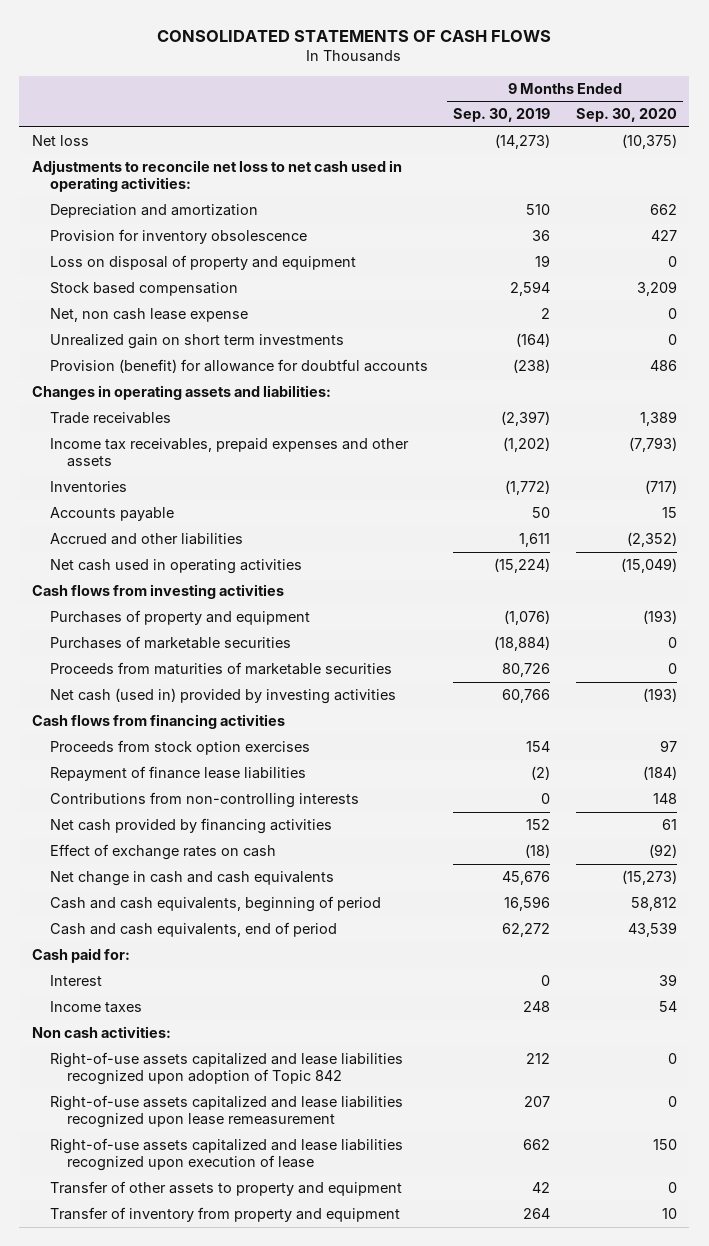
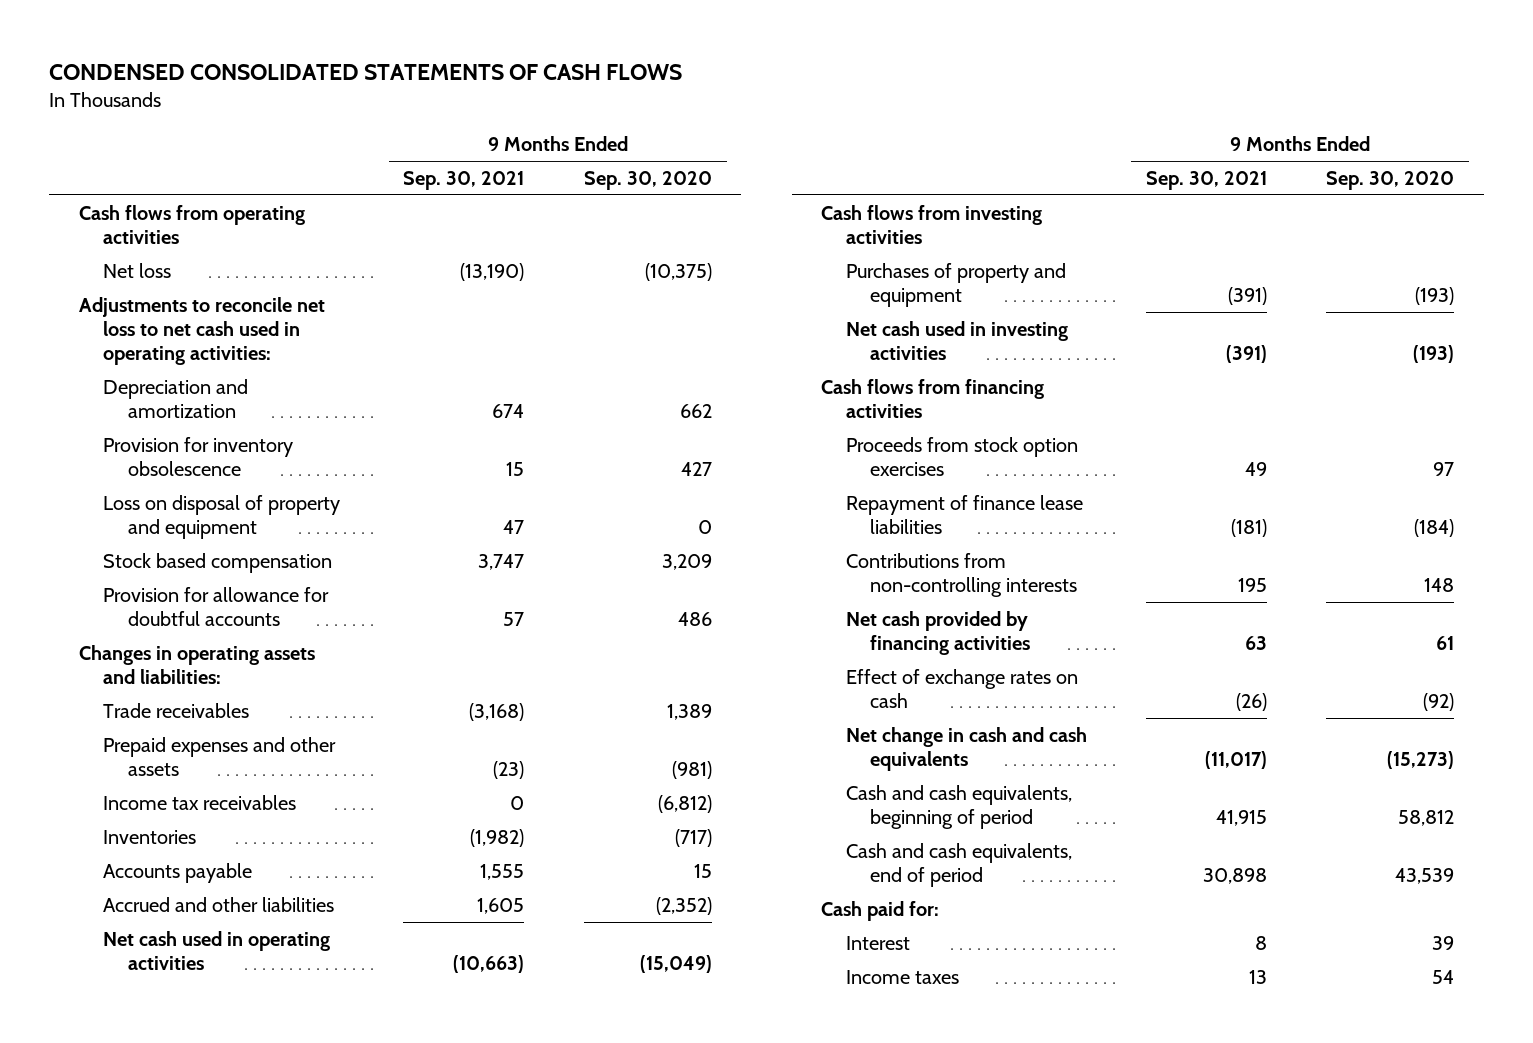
- CONSOLIDATED STATEMENTS OF CASH FLOWS
+ CONDENSED CONSOLIDATED STATEMENTS OF CASH FLOWS
- | 9 Months Ended Sep. 30, 2019 | 9 Months Ended Sep. 30, 2020
+ | 9 Months Ended Sep. 30, 2021 | 9 Months Ended Sep. 30, 2020
+ Cash flows from operating activities
- Net, non cash lease expense | 2 | 0
- Unrealized gain on short term investments | (164) | 0
- Provision (benefit) for allowance for doubtful accounts | (238) | 486
+ Provision for allowance for doubtful accounts | 57 | 486
- Income tax receivables, prepaid expenses and other assets | (1,202) | (7,793)
+ Prepaid expenses and other assets | (23) | (981)
+ Income tax receivables | 0 | (6,812)
- Purchases of marketable securities | (18,884) | 0
- Proceeds from maturities of marketable securities | 80,726 | 0
- Net cash (used in) provided by investing activities | 60,766 | (193)
+ Net cash used in investing activities | (391) | (193)
- Non cash activities:
- Right-of-use assets capitalized and lease liabilities recognized upon adoption of Topic 842 | 212 | 0
- Right-of-use assets capitalized and lease liabilities recognized upon lease remeasurement | 207 | 0
- Right-of-use assets capitalized and lease liabilities recognized upon execution of lease | 662 | 150
- Transfer of other assets to property and equipment | 42 | 0
- Transfer of inventory from property and equipment | 264 | 10

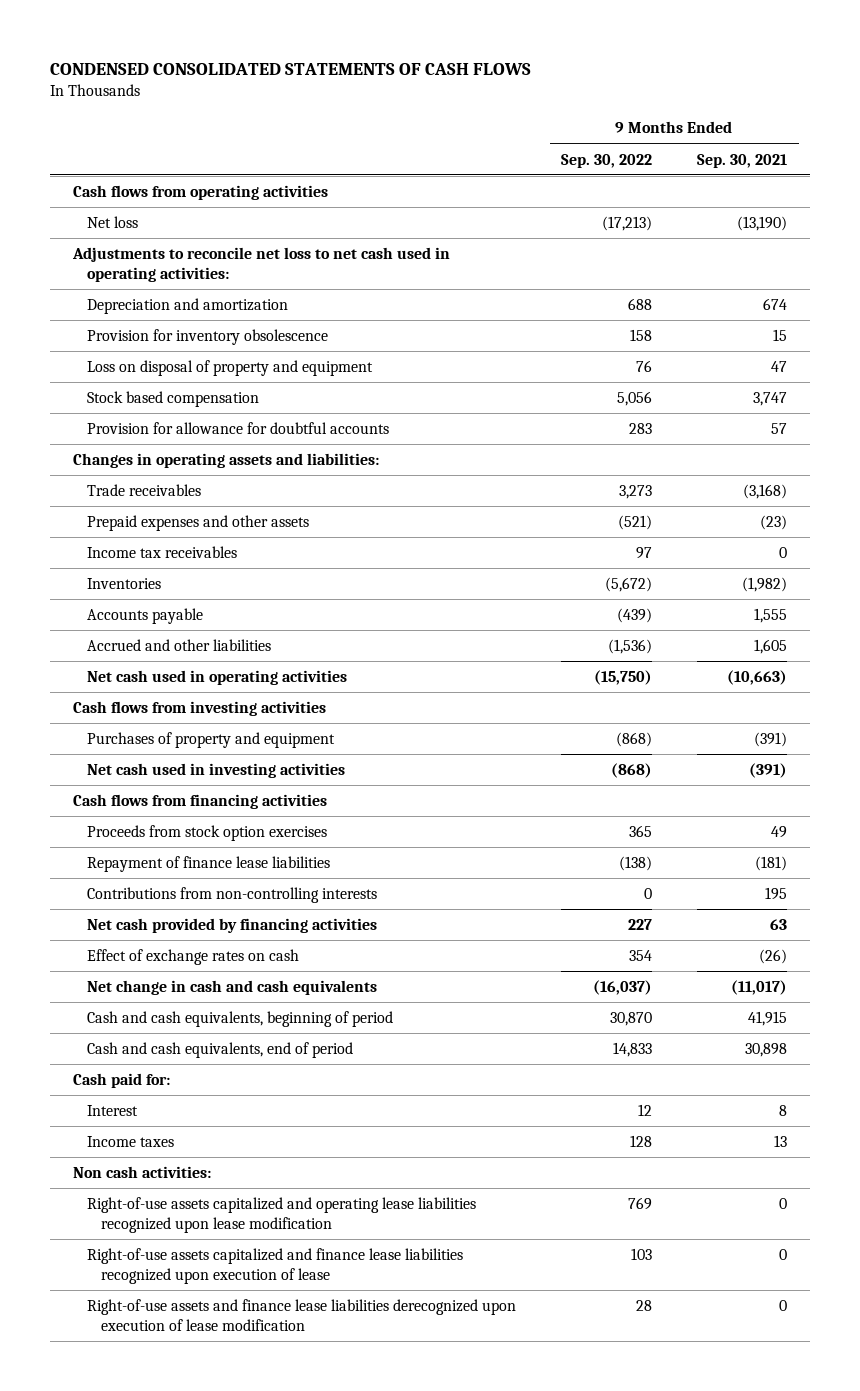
- | 9 Months Ended Sep. 30, 2021 | 9 Months Ended Sep. 30, 2020
+ | 9 Months Ended Sep. 30, 2022 | 9 Months Ended Sep. 30, 2021
+ Non cash activities:
+ Right-of-use assets capitalized and operating lease liabilities recognized upon lease modification | 769 | 0
+ Right-of-use assets capitalized and finance lease liabilities recognized upon execution of lease | 103 | 0
+ Right-of-use assets and finance lease liabilities derecognized upon execution of lease modification | 28 | 0

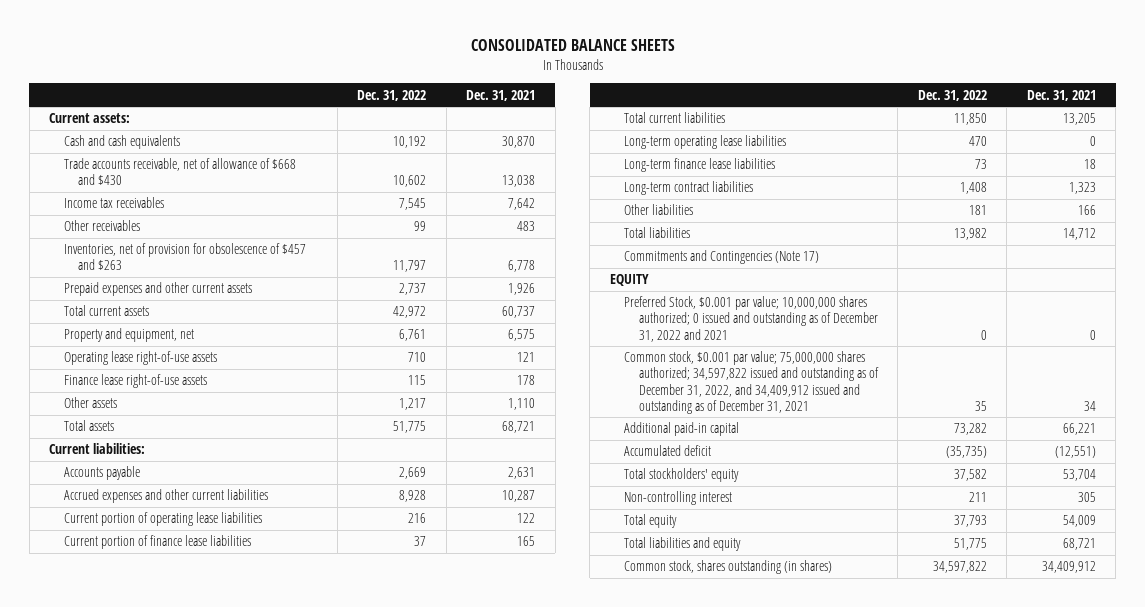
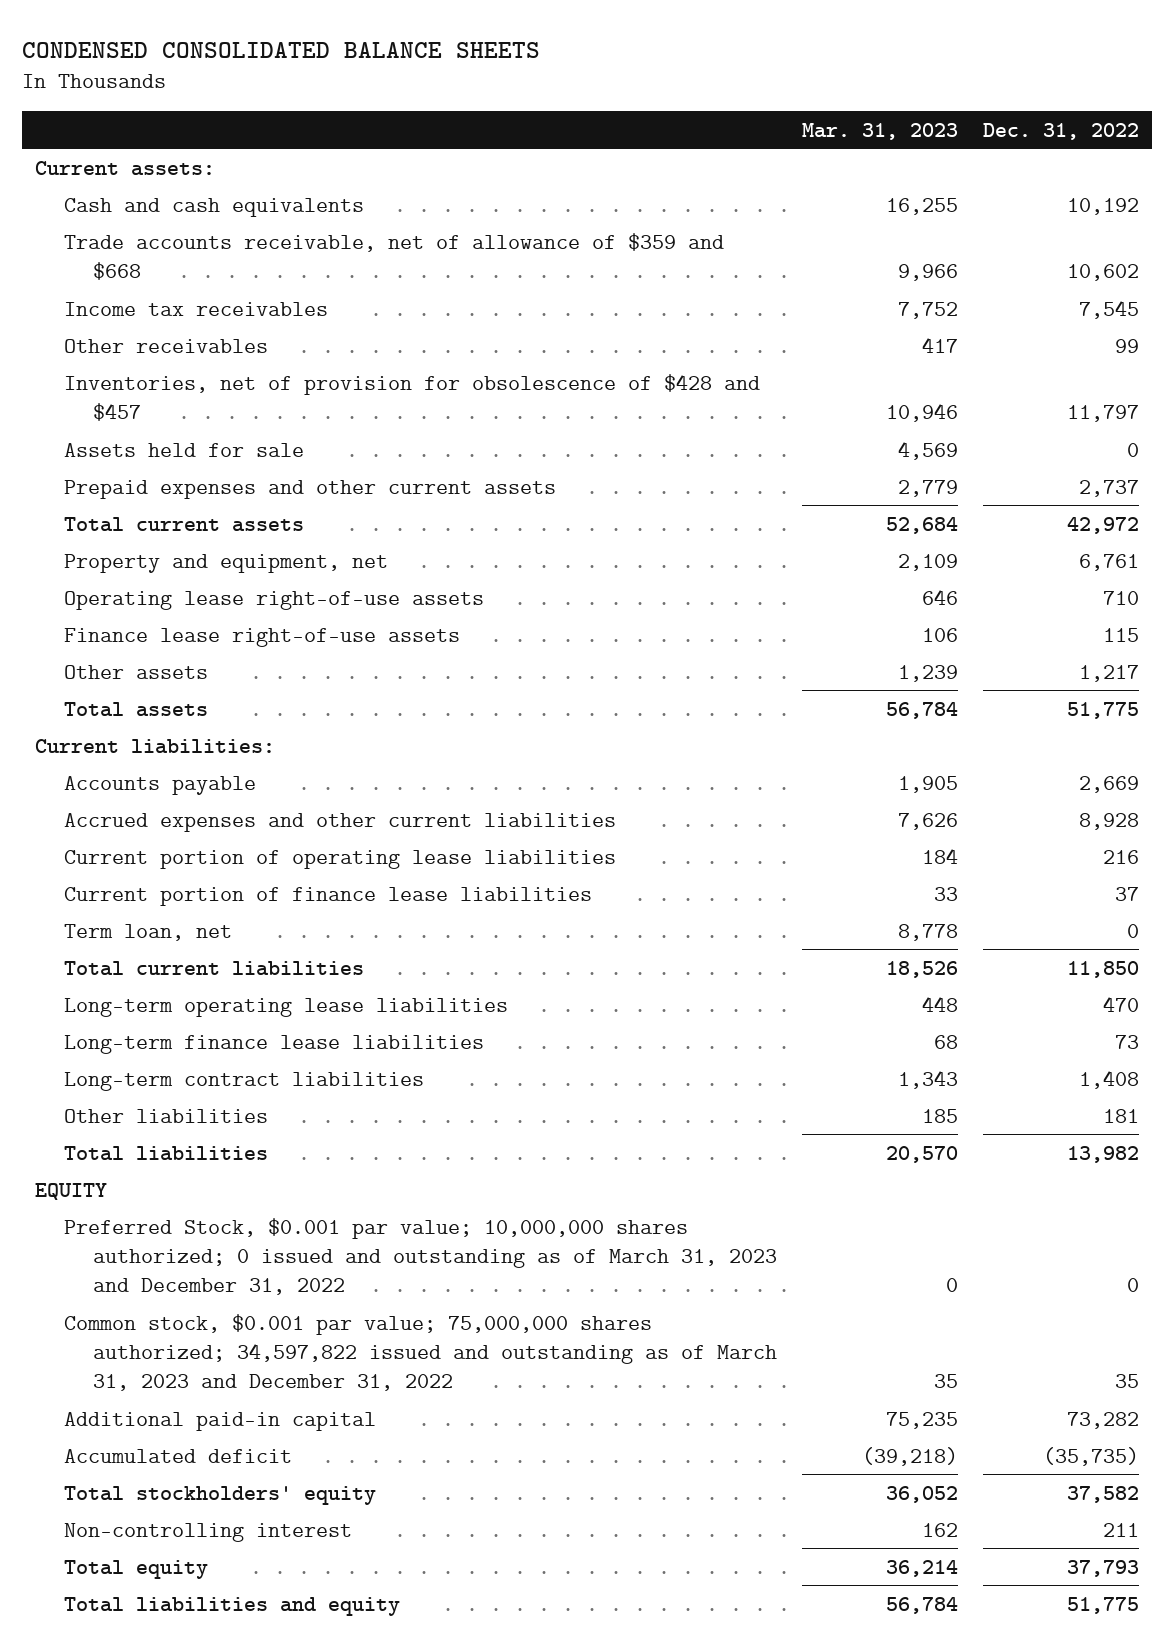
- CONSOLIDATED BALANCE SHEETS
+ CONDENSED CONSOLIDATED BALANCE SHEETS
- | Dec. 31, 2022 | Dec. 31, 2021
+ | Mar. 31, 2023 | Dec. 31, 2022
- Trade accounts receivable, net of allowance of $668 and $430 | 10,602 | 13,038
+ Trade accounts receivable, net of allowance of $359 and $668 | 9,966 | 10,602
- Inventories, net of provision for obsolescence of $457 and $263 | 11,797 | 6,778
+ Inventories, net of provision for obsolescence of $428 and $457 | 10,946 | 11,797
+ Assets held for sale | 4,569 | 0
+ Term loan, net | 8,778 | 0
- Commitments and Contingencies (Note 17)
- Preferred Stock, $0.001 par value; 10,000,000 shares authorized; 0 issued and outstanding as of December 31, 2022 and 2021 | 0 | 0
- Common stock, $0.001 par value; 75,000,000 shares authorized; 34,597,822 issued and outstanding as of December 31, 2022, and 34,409,912 issued and outstanding as of December 31, 2021 | 35 | 34
+ Preferred Stock, $0.001 par value; 10,000,000 shares authorized; 0 issued and outstanding as of March 31, 2023 and December 31, 2022 | 0 | 0
+ Common stock, $0.001 par value; 75,000,000 shares authorized; 34,597,822 issued and outstanding as of March 31, 2023 and December 31, 2022 | 35 | 35
- Common stock, shares outstanding (in shares) | 34,597,822 | 34,409,912

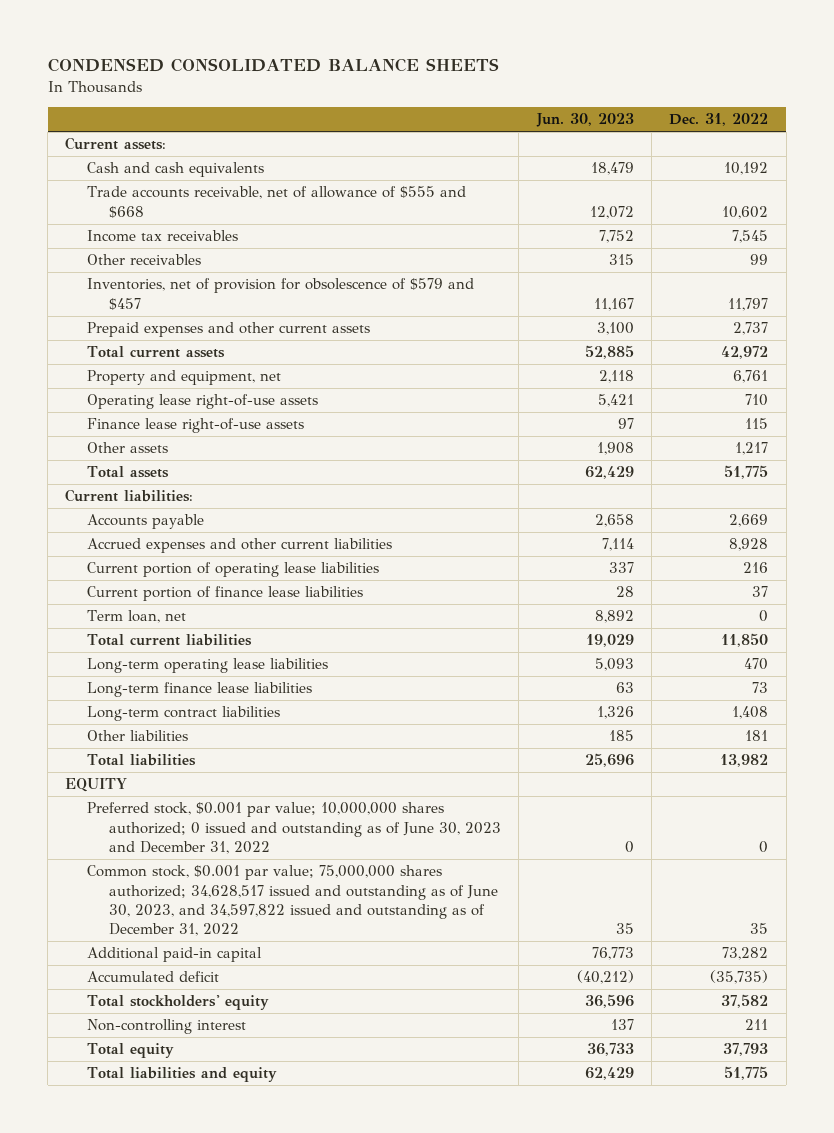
- | Mar. 31, 2023 | Dec. 31, 2022
+ | Jun. 30, 2023 | Dec. 31, 2022
- Trade accounts receivable, net of allowance of $359 and $668 | 9,966 | 10,602
+ Trade accounts receivable, net of allowance of $555 and $668 | 12,072 | 10,602
- Inventories, net of provision for obsolescence of $428 and $457 | 10,946 | 11,797
- Assets held for sale | 4,569 | 0
+ Inventories, net of provision for obsolescence of $579 and $457 | 11,167 | 11,797
- Preferred Stock, $0.001 par value; 10,000,000 shares authorized; 0 issued and outstanding as of March 31, 2023 and December 31, 2022 | 0 | 0
- Common stock, $0.001 par value; 75,000,000 shares authorized; 34,597,822 issued and outstanding as of March 31, 2023 and December 31, 2022 | 35 | 35
+ Preferred stock, $0.001 par value; 10,000,000 shares authorized; 0 issued and outstanding as of June 30, 2023 and December 31, 2022 | 0 | 0
+ Common stock, $0.001 par value; 75,000,000 shares authorized; 34,628,517 issued and outstanding as of June 30, 2023, and 34,597,822 issued and outstanding as of December 31, 2022 | 35 | 35

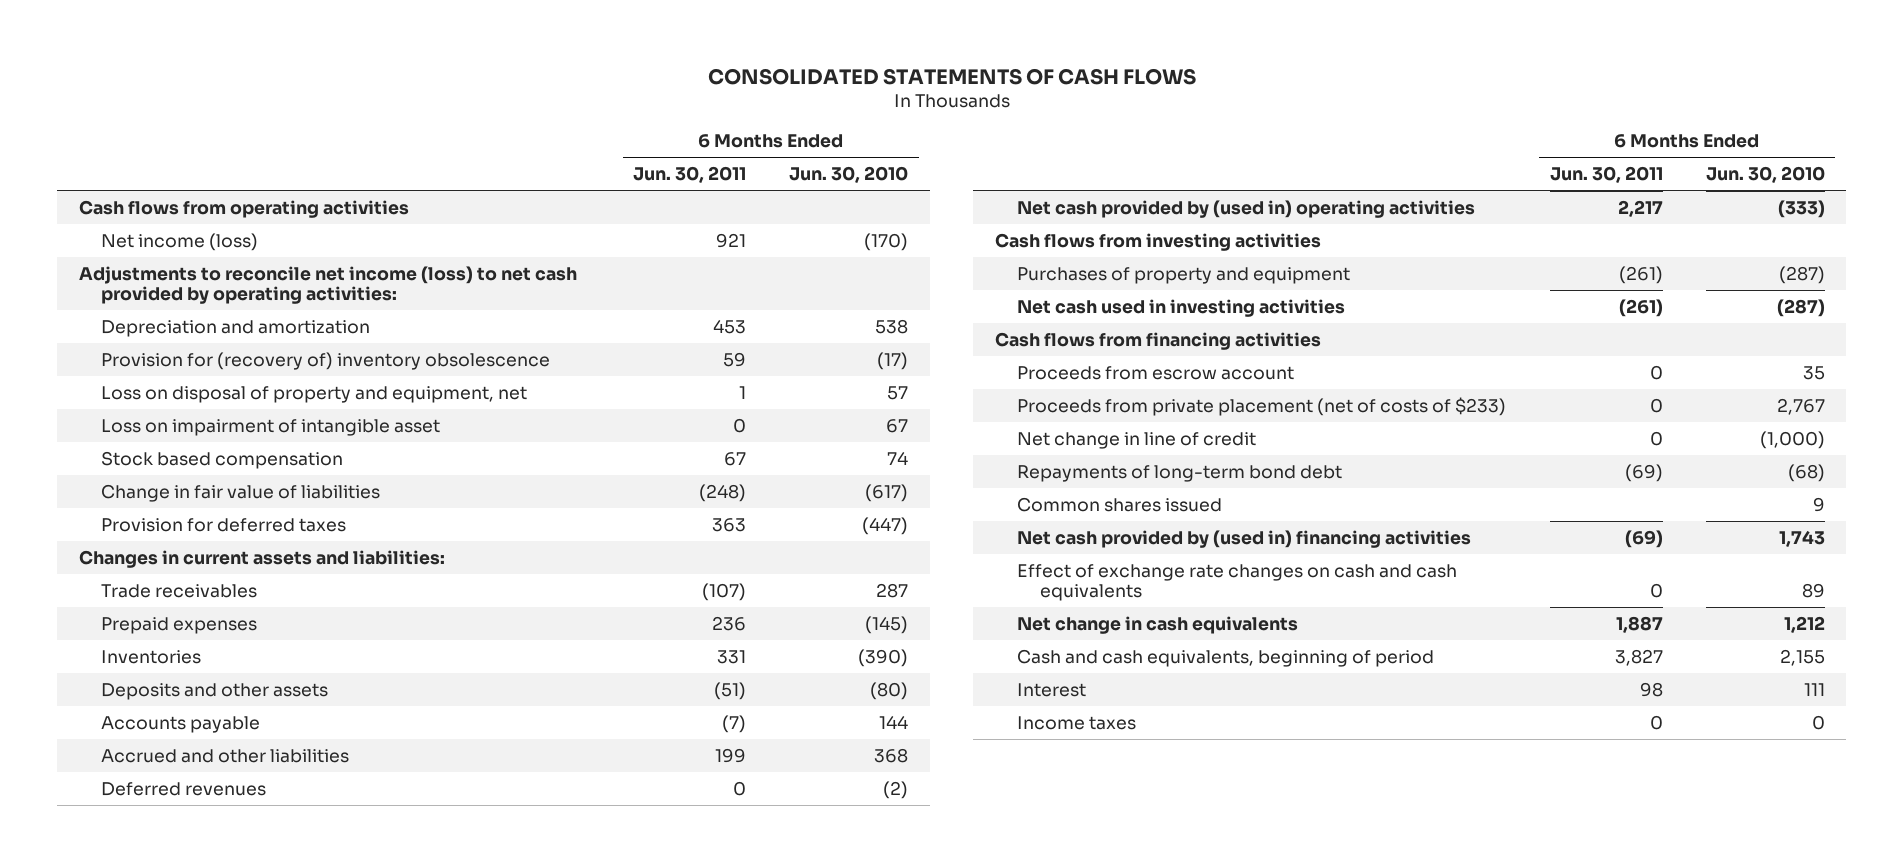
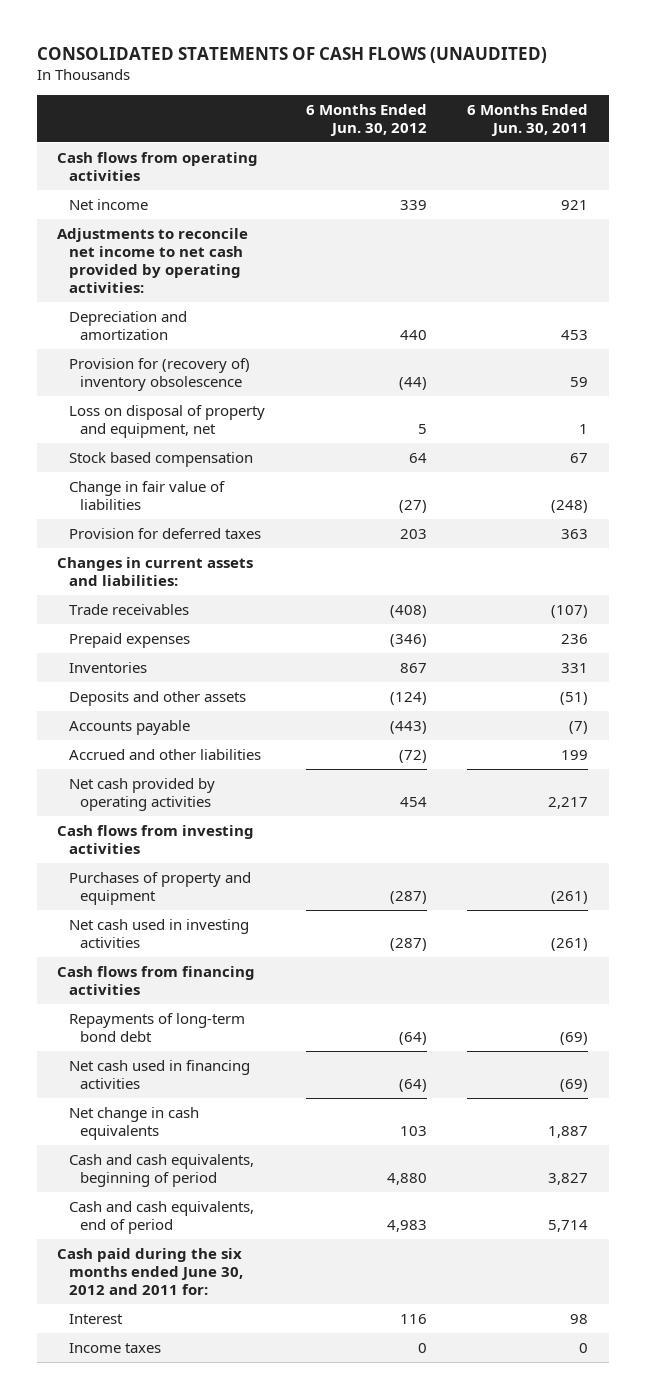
- CONSOLIDATED STATEMENTS OF CASH FLOWS
+ CONSOLIDATED STATEMENTS OF CASH FLOWS (UNAUDITED)
- | 6 Months Ended Jun. 30, 2011 | 6 Months Ended Jun. 30, 2010
+ | 6 Months Ended Jun. 30, 2012 | 6 Months Ended Jun. 30, 2011
- Net income (loss) | 921 | (170)
- Adjustments to reconcile net income (loss) to net cash provided by operating activities:
+ Net income | 339 | 921
+ Adjustments to reconcile net income to net cash provided by operating activities:
- Loss on impairment of intangible asset | 0 | 67
- Deferred revenues | 0 | (2)
- Net cash provided by (used in) operating activities | 2,217 | (333)
+ Net cash provided by operating activities | 454 | 2,217
- Proceeds from escrow account | 0 | 35
- Proceeds from private placement (net of costs of $233) | 0 | 2,767
- Net change in line of credit | 0 | (1,000)
- Common shares issued | | 9
- Net cash provided by (used in) financing activities | (69) | 1,743
- Effect of exchange rate changes on cash and cash equivalents | 0 | 89
+ Net cash used in financing activities | (64) | (69)
+ Cash and cash equivalents, end of period | 4,983 | 5,714
+ Cash paid during the six months ended June 30, 2012 and 2011 for:

